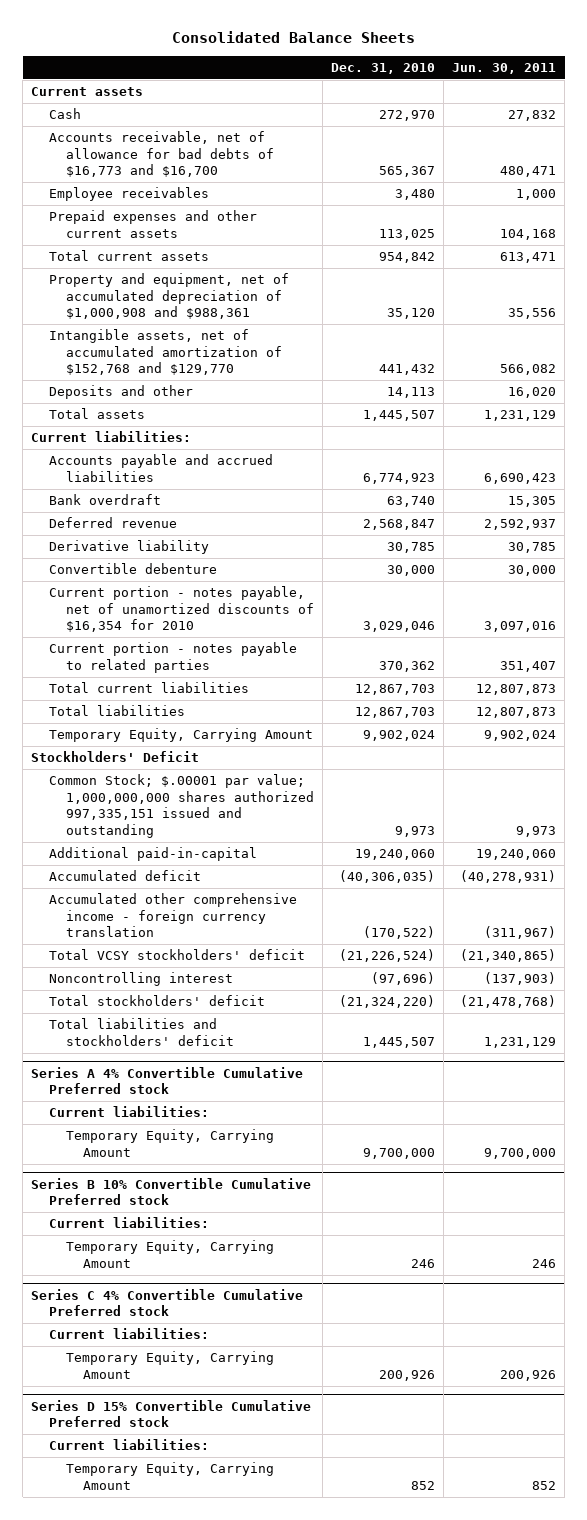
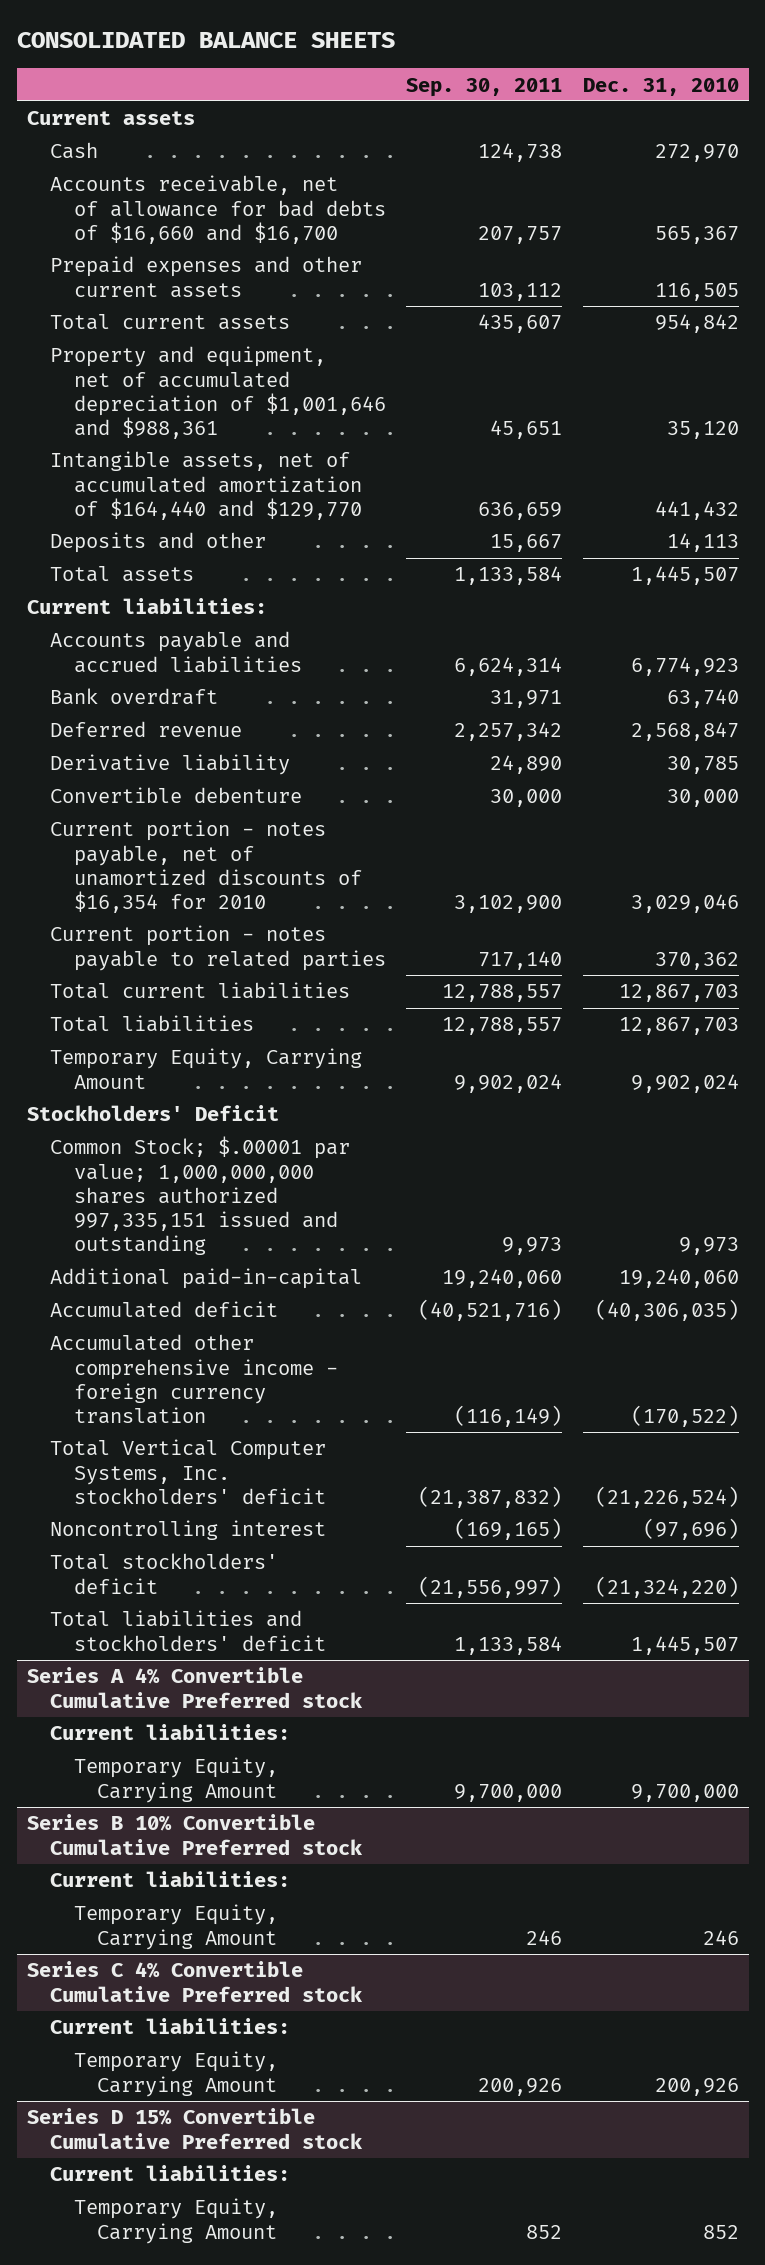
- Consolidated Balance Sheets
+ CONSOLIDATED BALANCE SHEETS
- | Dec. 31, 2010 | Jun. 30, 2011
+ | Sep. 30, 2011 | Dec. 31, 2010
- Accounts receivable, net of allowance for bad debts of $16,773 and $16,700 | 565,367 | 480,471
- Employee receivables | 3,480 | 1,000
- Prepaid expenses and other current assets | 113,025 | 104,168
+ Accounts receivable, net of allowance for bad debts of $16,660 and $16,700 | 207,757 | 565,367
+ Prepaid expenses and other current assets | 103,112 | 116,505
- Property and equipment, net of accumulated depreciation of $1,000,908 and $988,361 | 35,120 | 35,556
- Intangible assets, net of accumulated amortization of $152,768 and $129,770 | 441,432 | 566,082
+ Property and equipment, net of accumulated depreciation of $1,001,646 and $988,361 | 45,651 | 35,120
+ Intangible assets, net of accumulated amortization of $164,440 and $129,770 | 636,659 | 441,432
- Total VCSY stockholders' deficit | (21,226,524) | (21,340,865)
+ Total Vertical Computer Systems, Inc. stockholders' deficit | (21,387,832) | (21,226,524)

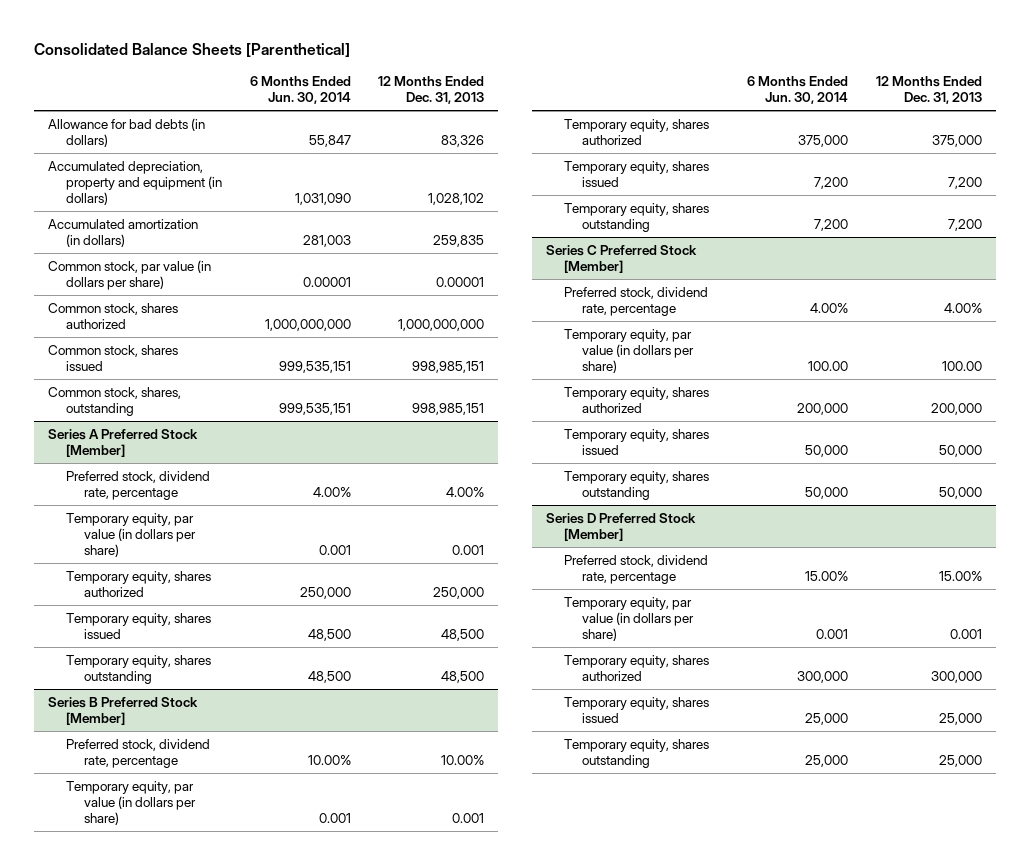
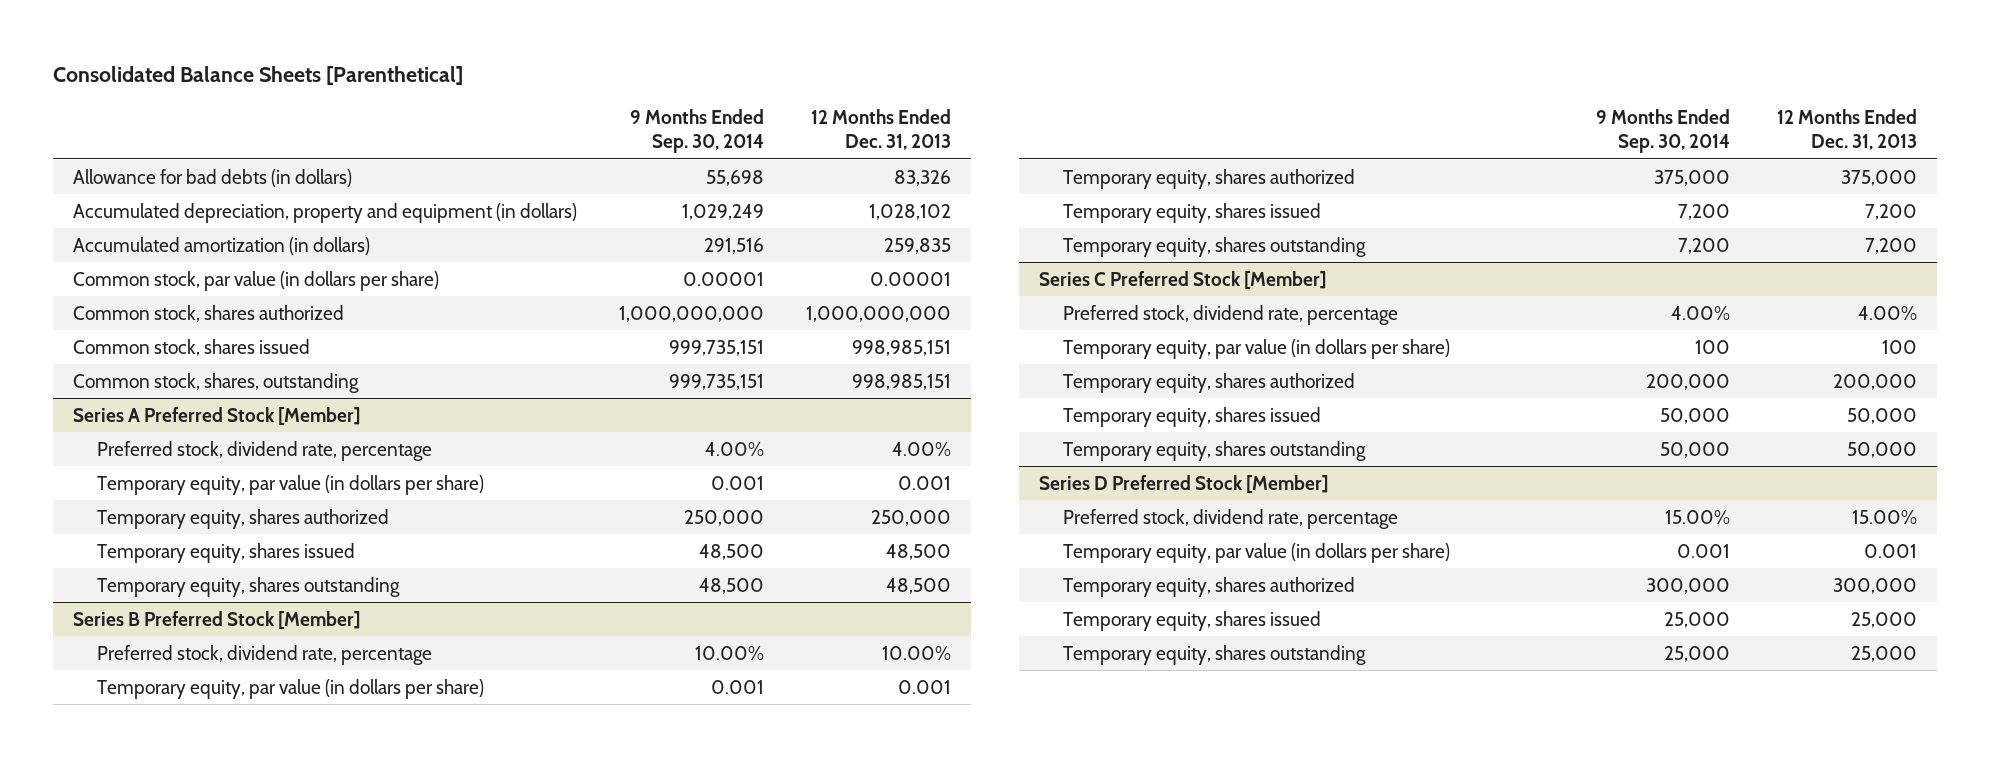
- | 6 Months Ended Jun. 30, 2014 | 12 Months Ended Dec. 31, 2013
+ | 9 Months Ended Sep. 30, 2014 | 12 Months Ended Dec. 31, 2013
@ Series C Preferred Stock [Member]
- Temporary equity, par value (in dollars per share) | 100.00 | 100.00
+ Temporary equity, par value (in dollars per share) | 100 | 100

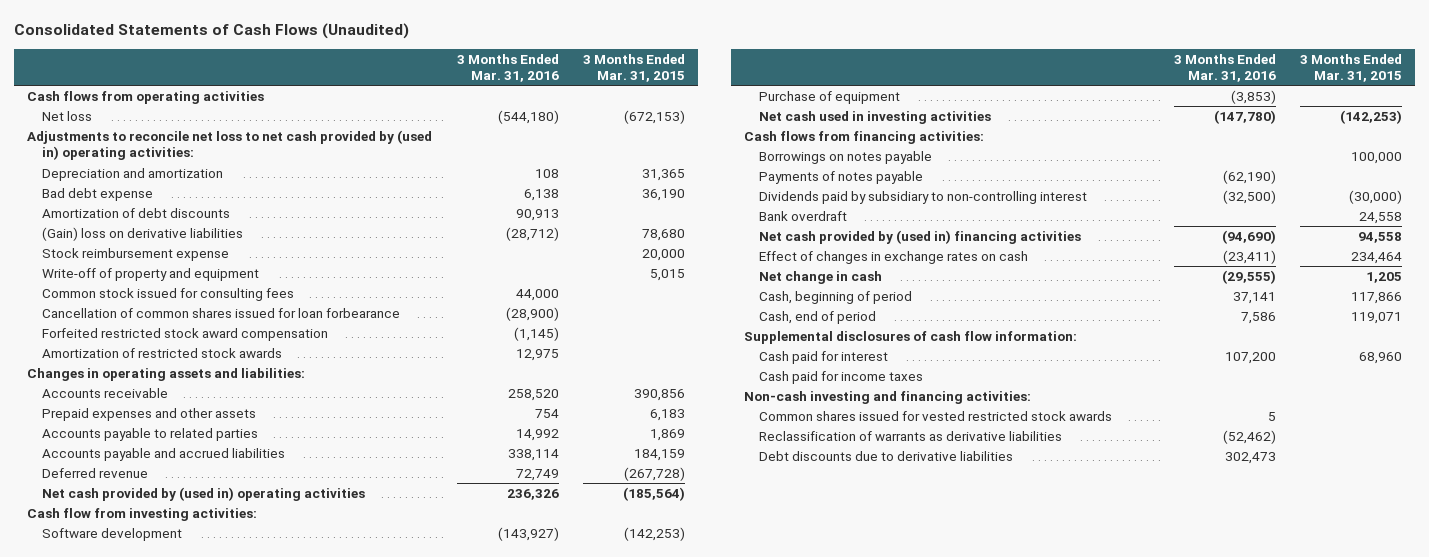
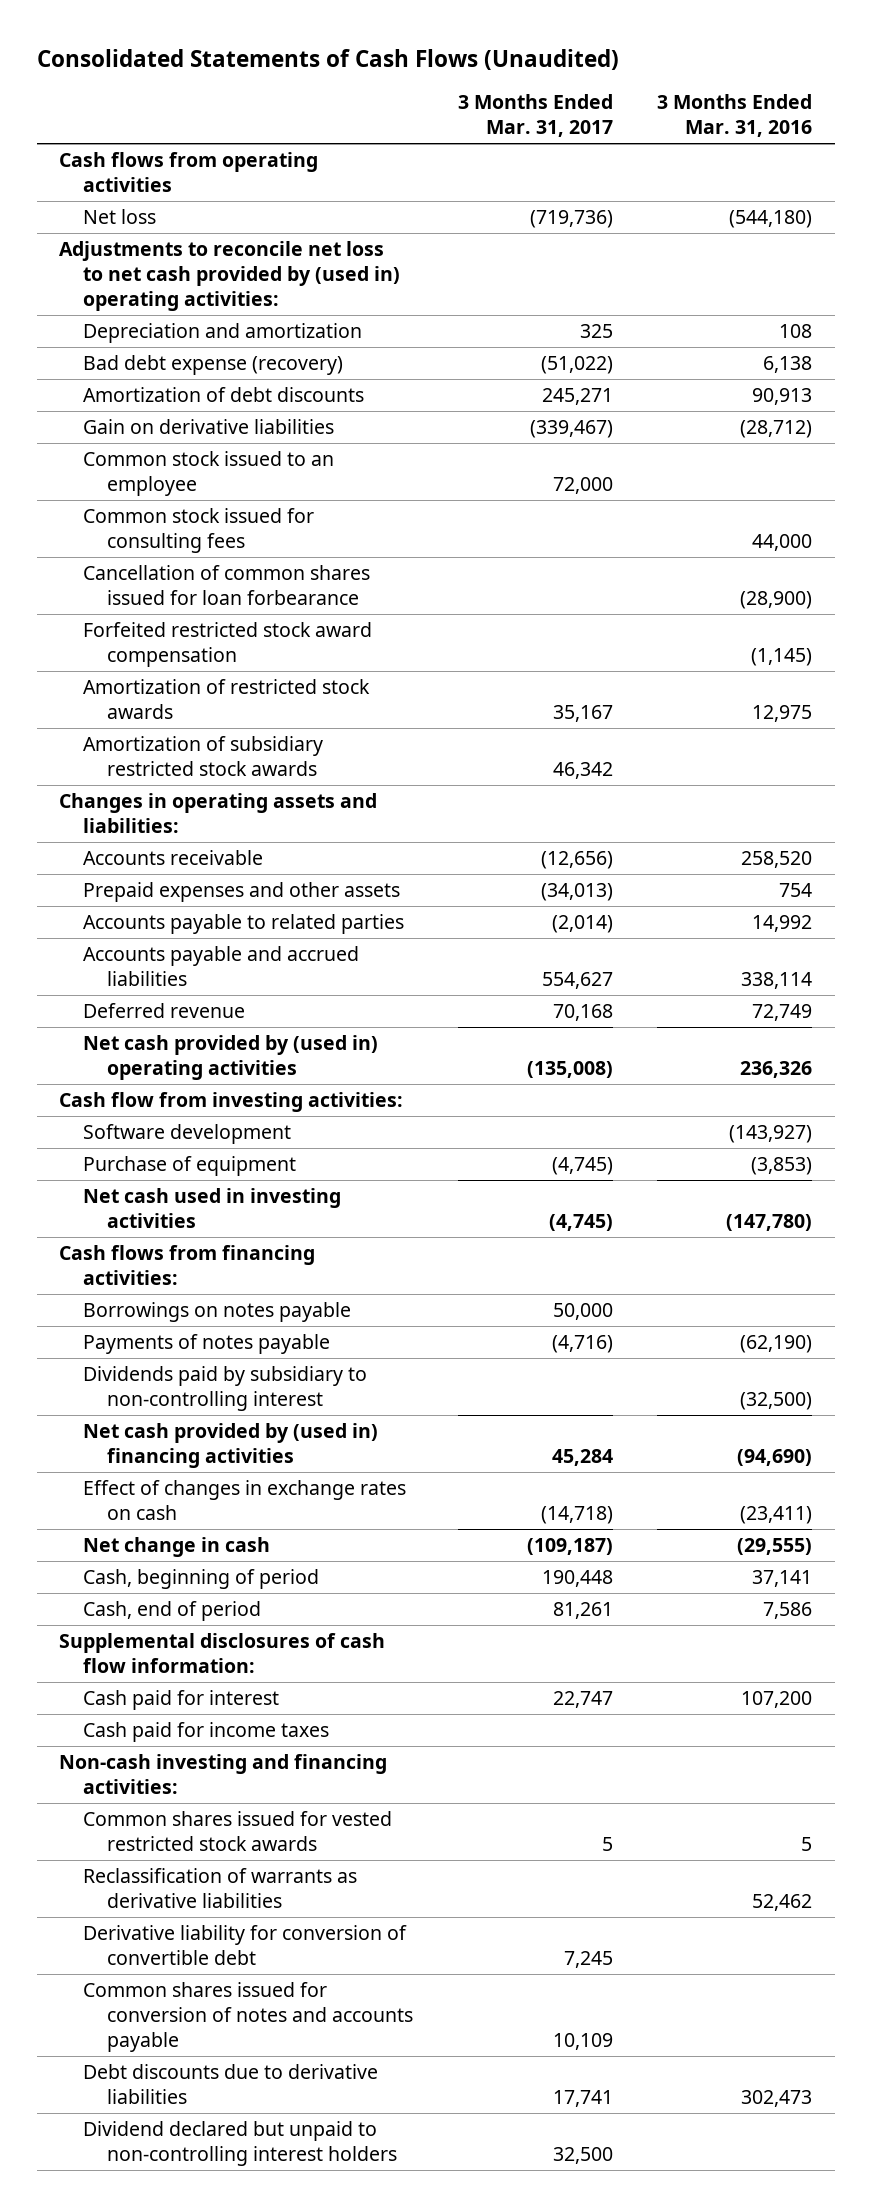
- | 3 Months Ended Mar. 31, 2016 | 3 Months Ended Mar. 31, 2015
+ | 3 Months Ended Mar. 31, 2017 | 3 Months Ended Mar. 31, 2016
- Bad debt expense | 6,138 | 36,190
+ Bad debt expense (recovery) | (51,022) | 6,138
- (Gain) loss on derivative liabilities | (28,712) | 78,680
- Stock reimbursement expense | | 20,000
- Write-off of property and equipment | | 5,015
+ Gain on derivative liabilities | (339,467) | (28,712)
+ Common stock issued to an employee | 72,000 |
+ Amortization of subsidiary restricted stock awards | 46,342 |
- Bank overdraft | | 24,558
- Reclassification of warrants as derivative liabilities | (52,462) |
+ Reclassification of warrants as derivative liabilities | | 52,462
+ Derivative liability for conversion of convertible debt | 7,245 |
+ Common shares issued for conversion of notes and accounts payable | 10,109 |
+ Dividend declared but unpaid to non-controlling interest holders | 32,500 |

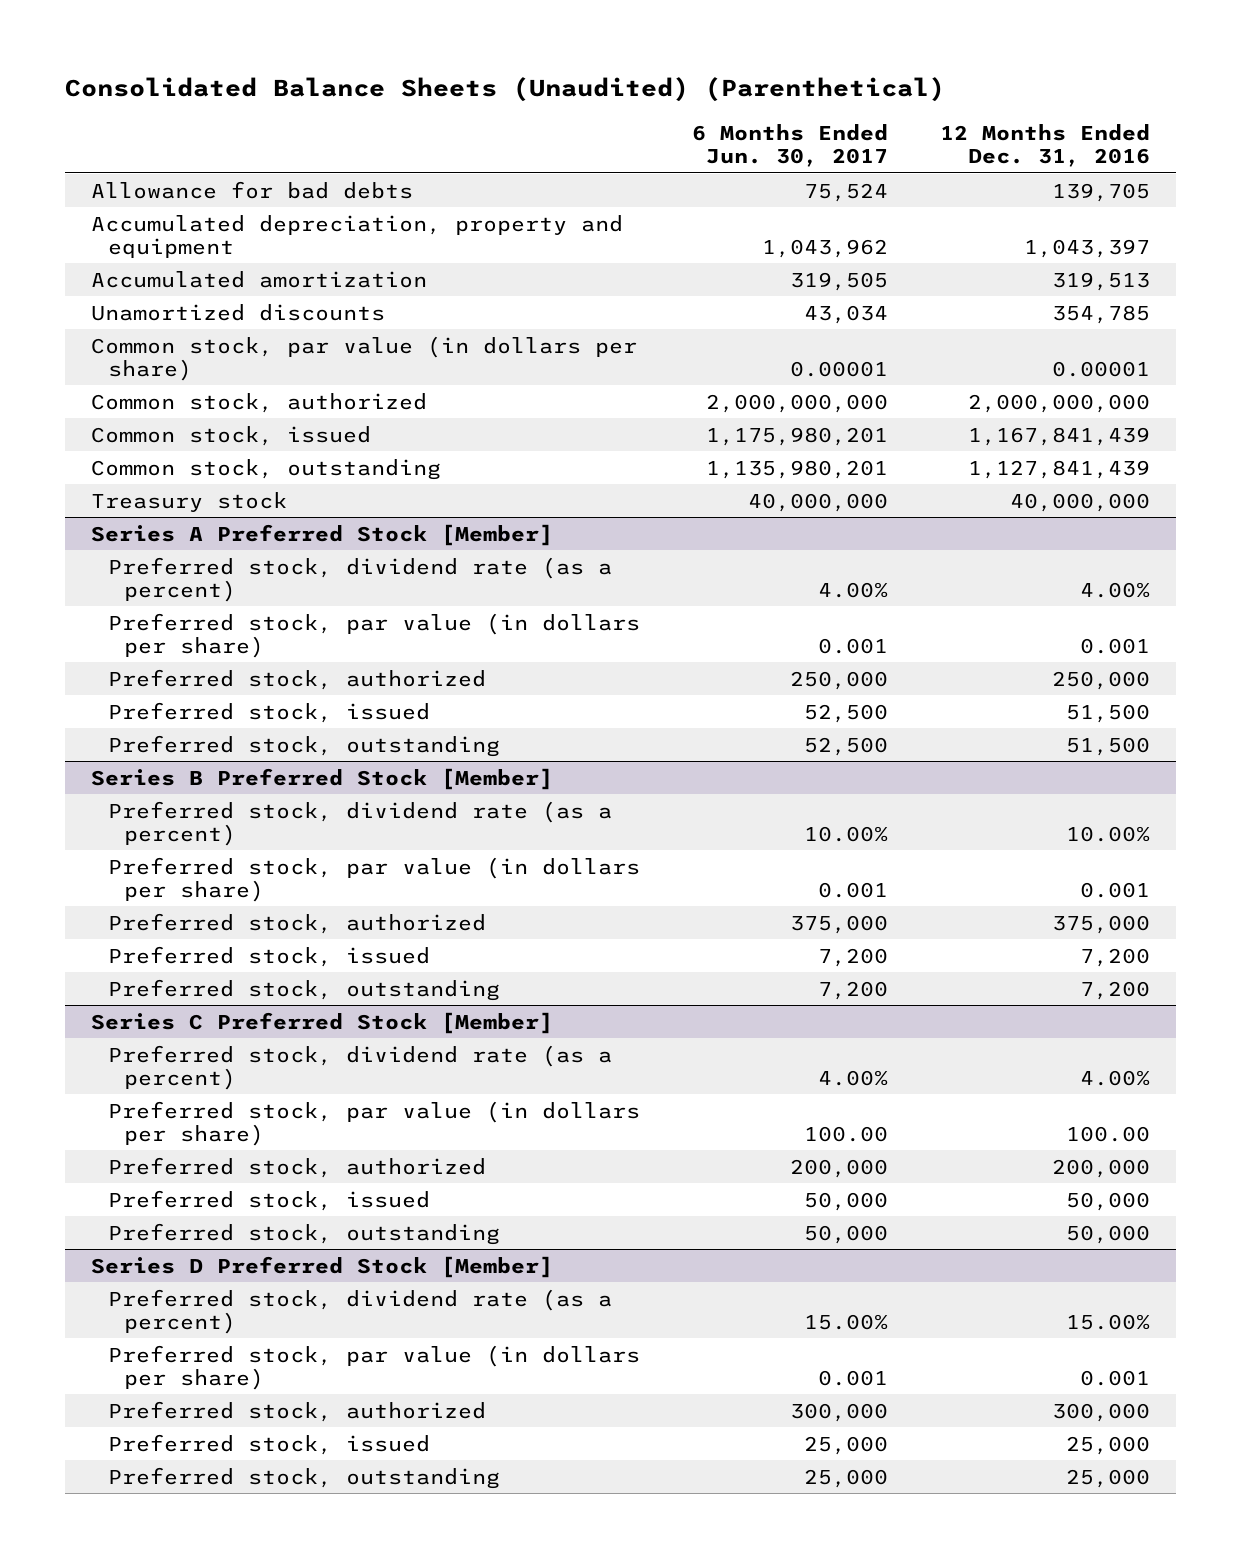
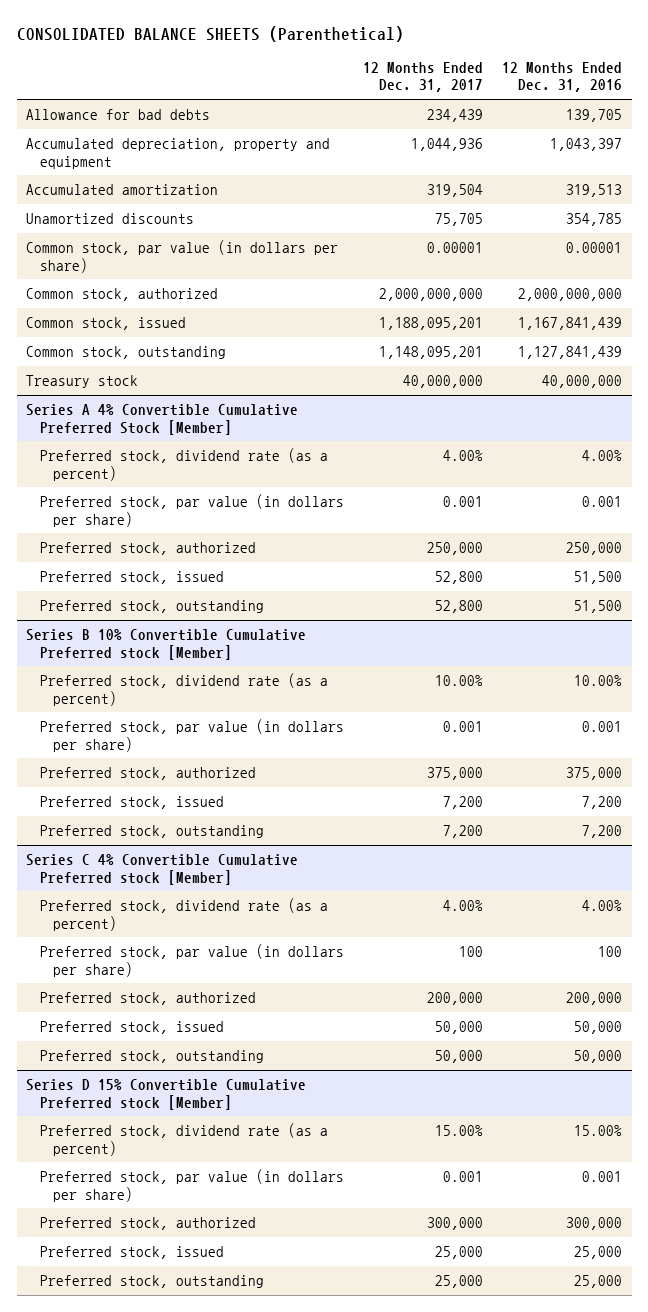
- Consolidated Balance Sheets (Unaudited) (Parenthetical)
+ CONSOLIDATED BALANCE SHEETS (Parenthetical)
- | 6 Months Ended Jun. 30, 2017 | 12 Months Ended Dec. 31, 2016
+ | 12 Months Ended Dec. 31, 2017 | 12 Months Ended Dec. 31, 2016
- Series A Preferred Stock [Member]
+ Series A 4% Convertible Cumulative Preferred Stock [Member]
- Series B Preferred Stock [Member]
+ Series B 10% Convertible Cumulative Preferred stock [Member]
- Series C Preferred Stock [Member]
+ Series C 4% Convertible Cumulative Preferred stock [Member]
- Preferred stock, par value (in dollars per share) | 100.00 | 100.00
+ Preferred stock, par value (in dollars per share) | 100 | 100
- Series D Preferred Stock [Member]
+ Series D 15% Convertible Cumulative Preferred stock [Member]

